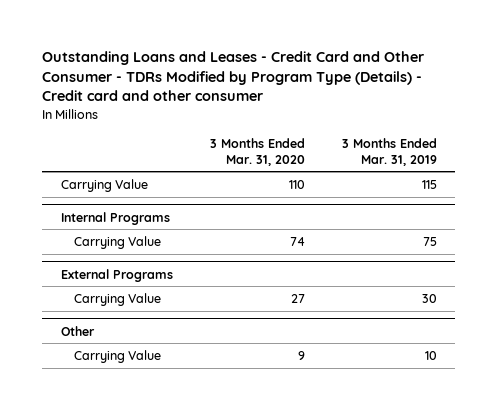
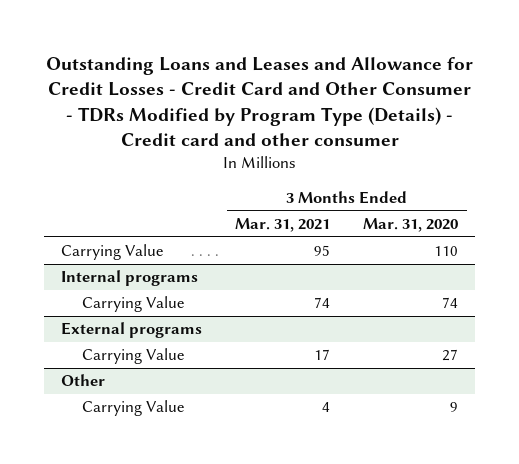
- Outstanding Loans and Leases - Credit Card and Other Consumer - TDRs Modified by Program Type (Details) - Credit card and other consumer
+ Outstanding Loans and Leases and Allowance for Credit Losses - Credit Card and Other Consumer - TDRs Modified by Program Type (Details) - Credit card and other consumer
- | 3 Months Ended Mar. 31, 2020 | 3 Months Ended Mar. 31, 2019
+ | 3 Months Ended Mar. 31, 2021 | 3 Months Ended Mar. 31, 2020
- Internal Programs
+ Internal programs
- External Programs
+ External programs

